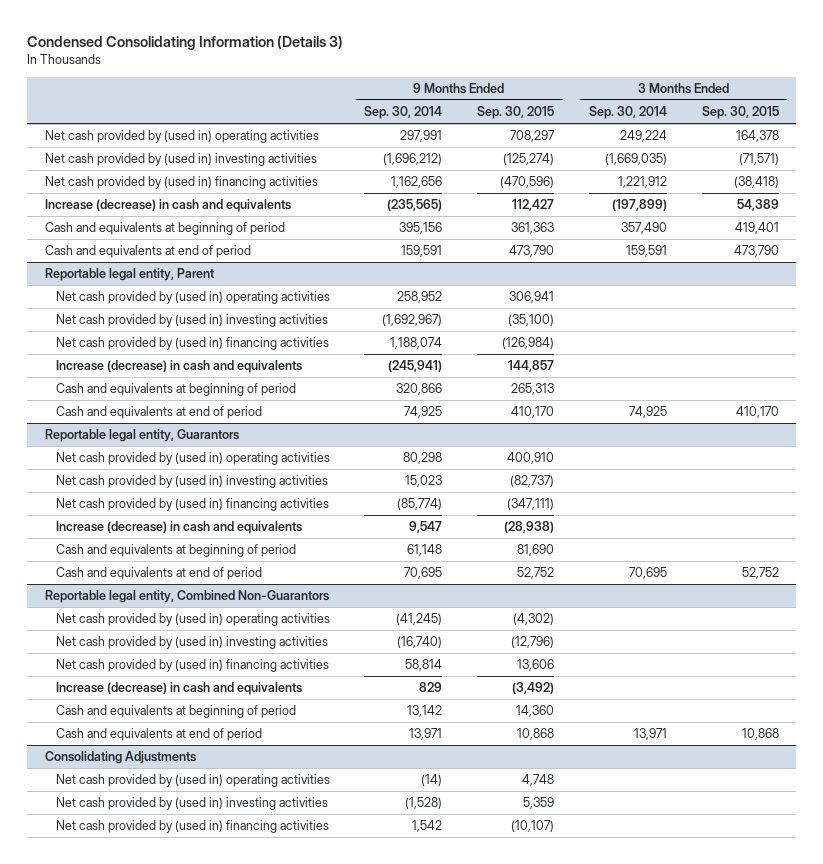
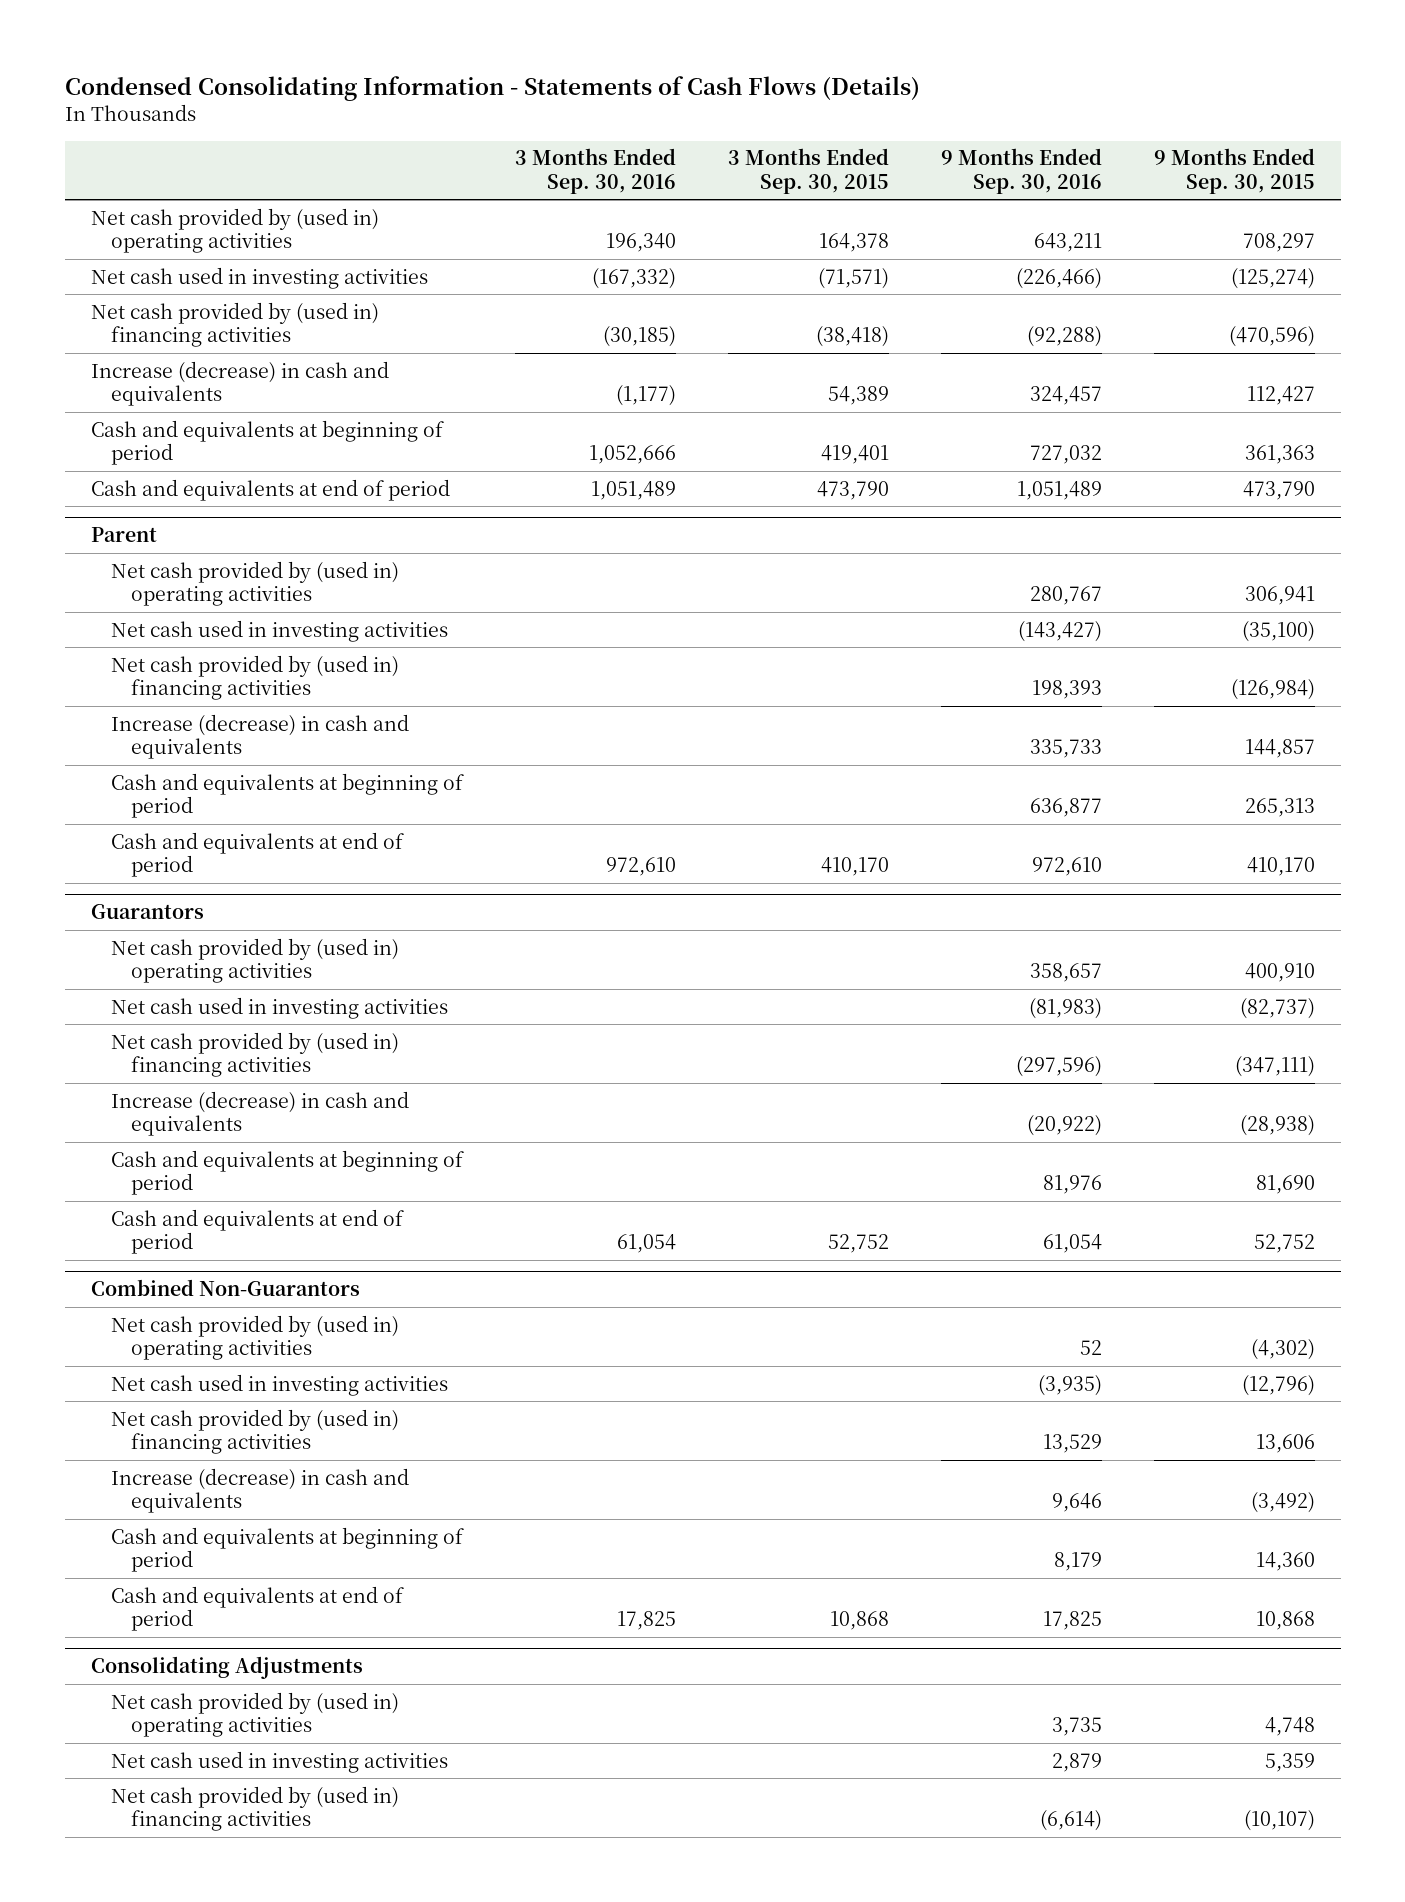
- Condensed Consolidating Information (Details 3)
+ Condensed Consolidating Information - Statements of Cash Flows (Details)
- | 9 Months Ended Sep. 30, 2014 | 9 Months Ended Sep. 30, 2015 | 3 Months Ended Sep. 30, 2014 | 3 Months Ended Sep. 30, 2015
+ | 3 Months Ended Sep. 30, 2016 | 3 Months Ended Sep. 30, 2015 | 9 Months Ended Sep. 30, 2016 | 9 Months Ended Sep. 30, 2015
- Net cash provided by (used in) investing activities | (1,696,212) | (125,274) | (1,669,035) | (71,571)
+ Net cash used in investing activities | (167,332) | (71,571) | (226,466) | (125,274)
- Reportable legal entity, Parent
+ Parent
- Net cash provided by (used in) investing activities | (1,692,967) | (35,100) | |
+ Net cash used in investing activities | | | (143,427) | (35,100)
- Reportable legal entity, Guarantors
+ Guarantors
- Net cash provided by (used in) investing activities | 15,023 | (82,737) | |
+ Net cash used in investing activities | | | (81,983) | (82,737)
- Reportable legal entity, Combined Non-Guarantors
+ Combined Non-Guarantors
- Net cash provided by (used in) investing activities | (16,740) | (12,796) | |
+ Net cash used in investing activities | | | (3,935) | (12,796)
@ Consolidating Adjustments
- Net cash provided by (used in) investing activities | (1,528) | 5,359 | |
+ Net cash used in investing activities | | | 2,879 | 5,359

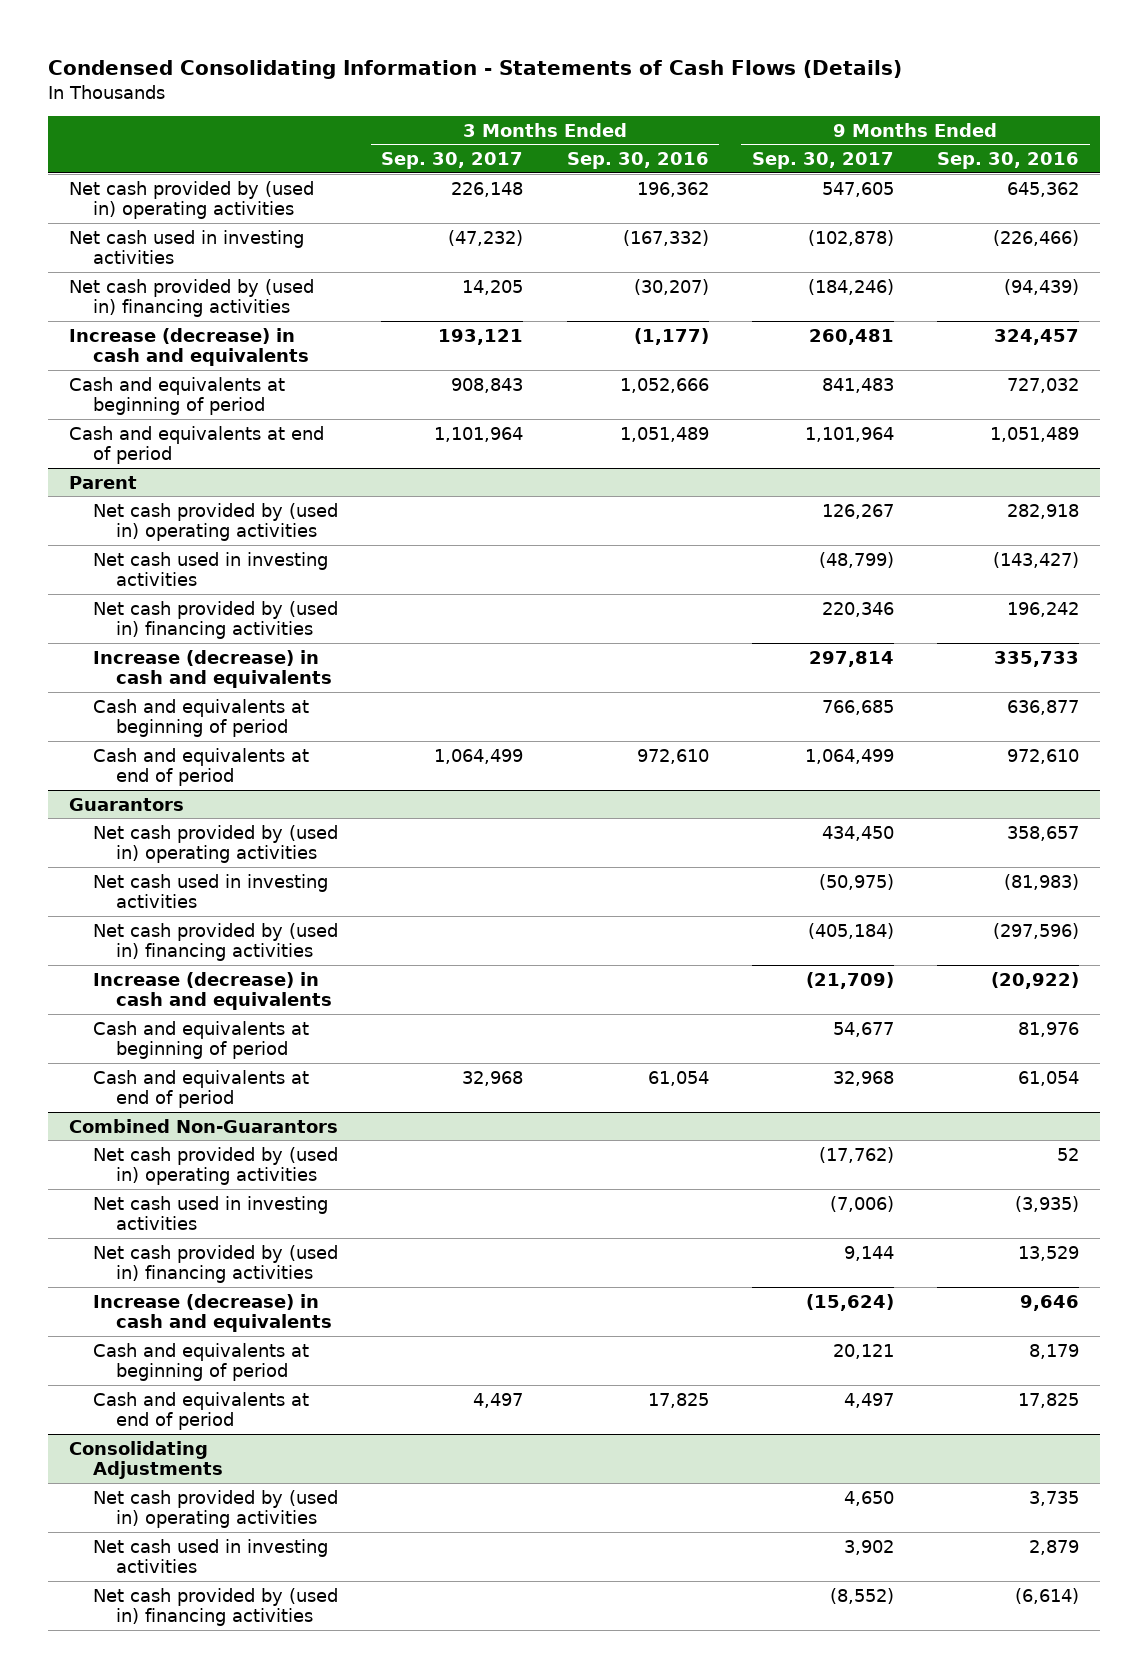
- | 3 Months Ended Sep. 30, 2016 | 3 Months Ended Sep. 30, 2015 | 9 Months Ended Sep. 30, 2016 | 9 Months Ended Sep. 30, 2015
+ | 3 Months Ended Sep. 30, 2017 | 3 Months Ended Sep. 30, 2016 | 9 Months Ended Sep. 30, 2017 | 9 Months Ended Sep. 30, 2016
- Net cash provided by (used in) operating activities | 196,340 | 164,378 | 643,211 | 708,297
+ Net cash provided by (used in) operating activities | 226,148 | 196,362 | 547,605 | 645,362
- Net cash provided by (used in) financing activities | (30,185) | (38,418) | (92,288) | (470,596)
+ Net cash provided by (used in) financing activities | 14,205 | (30,207) | (184,246) | (94,439)
@ Parent
- Net cash provided by (used in) operating activities | | | 280,767 | 306,941
+ Net cash provided by (used in) operating activities | | | 126,267 | 282,918
- Net cash provided by (used in) financing activities | | | 198,393 | (126,984)
+ Net cash provided by (used in) financing activities | | | 220,346 | 196,242

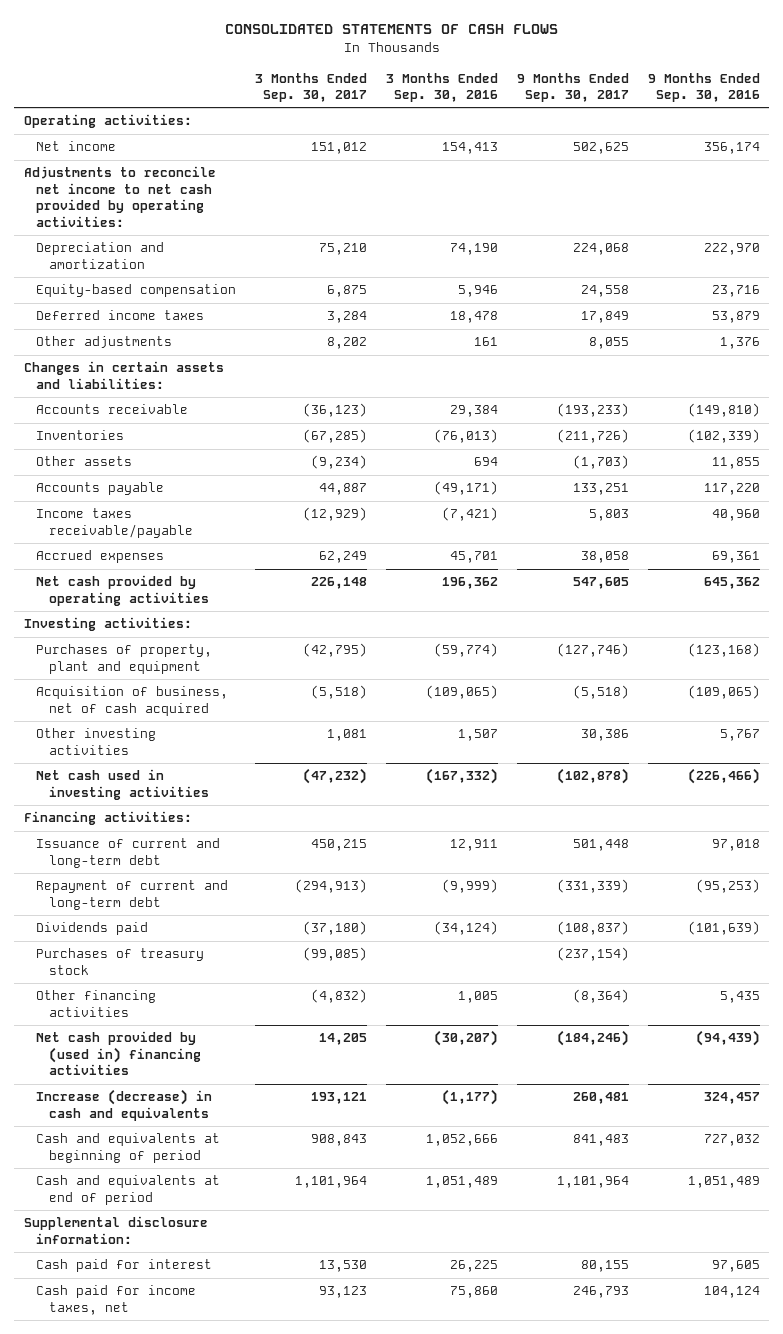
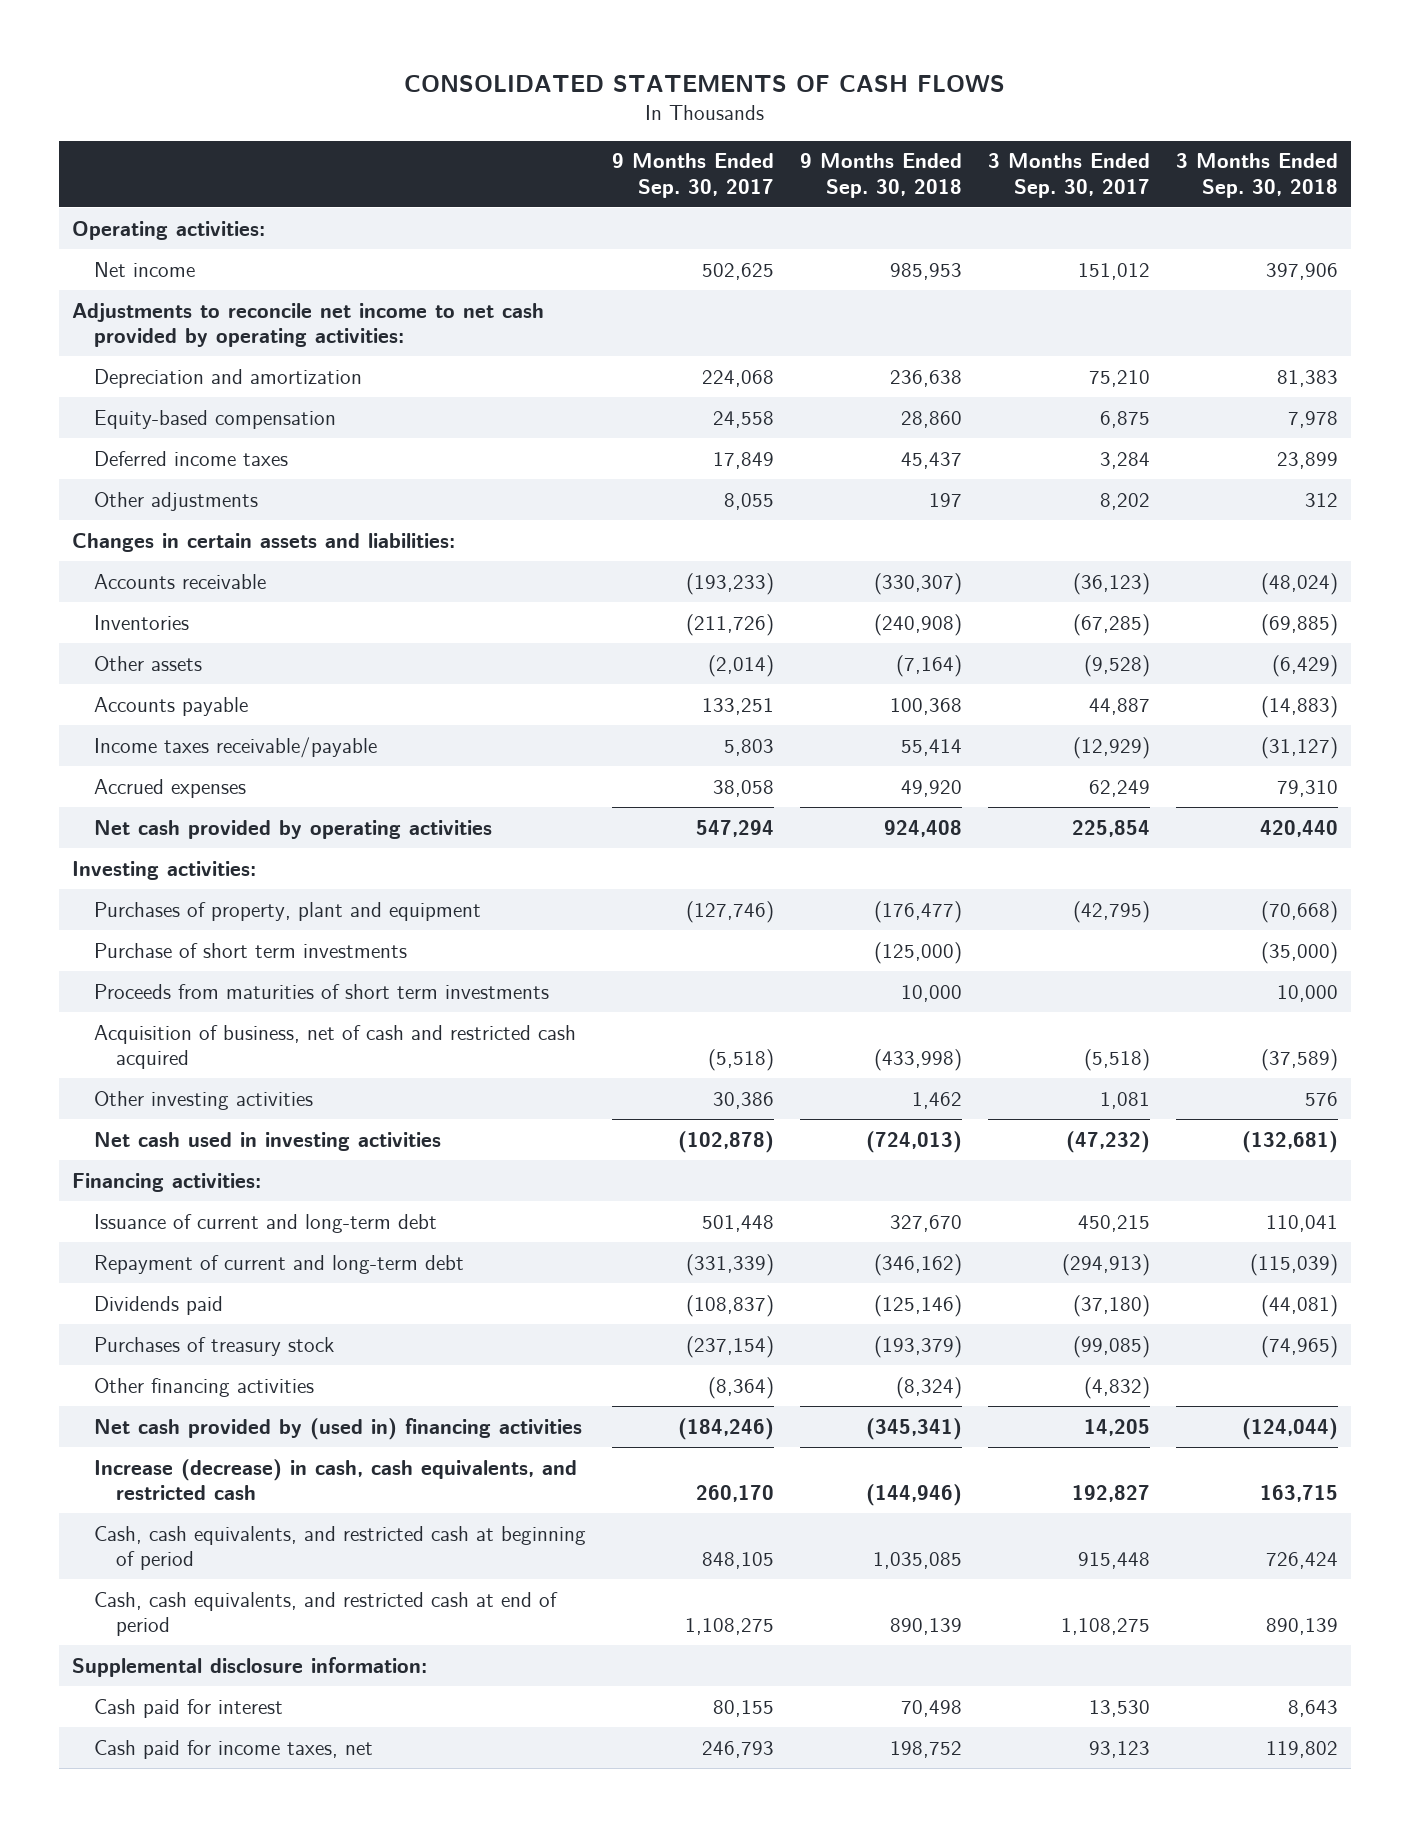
- | 3 Months Ended Sep. 30, 2017 | 3 Months Ended Sep. 30, 2016 | 9 Months Ended Sep. 30, 2017 | 9 Months Ended Sep. 30, 2016
+ | 9 Months Ended Sep. 30, 2017 | 9 Months Ended Sep. 30, 2018 | 3 Months Ended Sep. 30, 2017 | 3 Months Ended Sep. 30, 2018
- Other assets | (9,234) | 694 | (1,703) | 11,855
+ Other assets | (2,014) | (7,164) | (9,528) | (6,429)
- Net cash provided by operating activities | 226,148 | 196,362 | 547,605 | 645,362
+ Net cash provided by operating activities | 547,294 | 924,408 | 225,854 | 420,440
- Acquisition of business, net of cash acquired | (5,518) | (109,065) | (5,518) | (109,065)
+ Purchase of short term investments | | (125,000) | | (35,000)
+ Proceeds from maturities of short term investments | | 10,000 | | 10,000
+ Acquisition of business, net of cash and restricted cash acquired | (5,518) | (433,998) | (5,518) | (37,589)
- Increase (decrease) in cash and equivalents | 193,121 | (1,177) | 260,481 | 324,457
- Cash and equivalents at beginning of period | 908,843 | 1,052,666 | 841,483 | 727,032
- Cash and equivalents at end of period | 1,101,964 | 1,051,489 | 1,101,964 | 1,051,489
+ Increase (decrease) in cash, cash equivalents, and restricted cash | 260,170 | (144,946) | 192,827 | 163,715
+ Cash, cash equivalents, and restricted cash at beginning of period | 848,105 | 1,035,085 | 915,448 | 726,424
+ Cash, cash equivalents, and restricted cash at end of period | 1,108,275 | 890,139 | 1,108,275 | 890,139

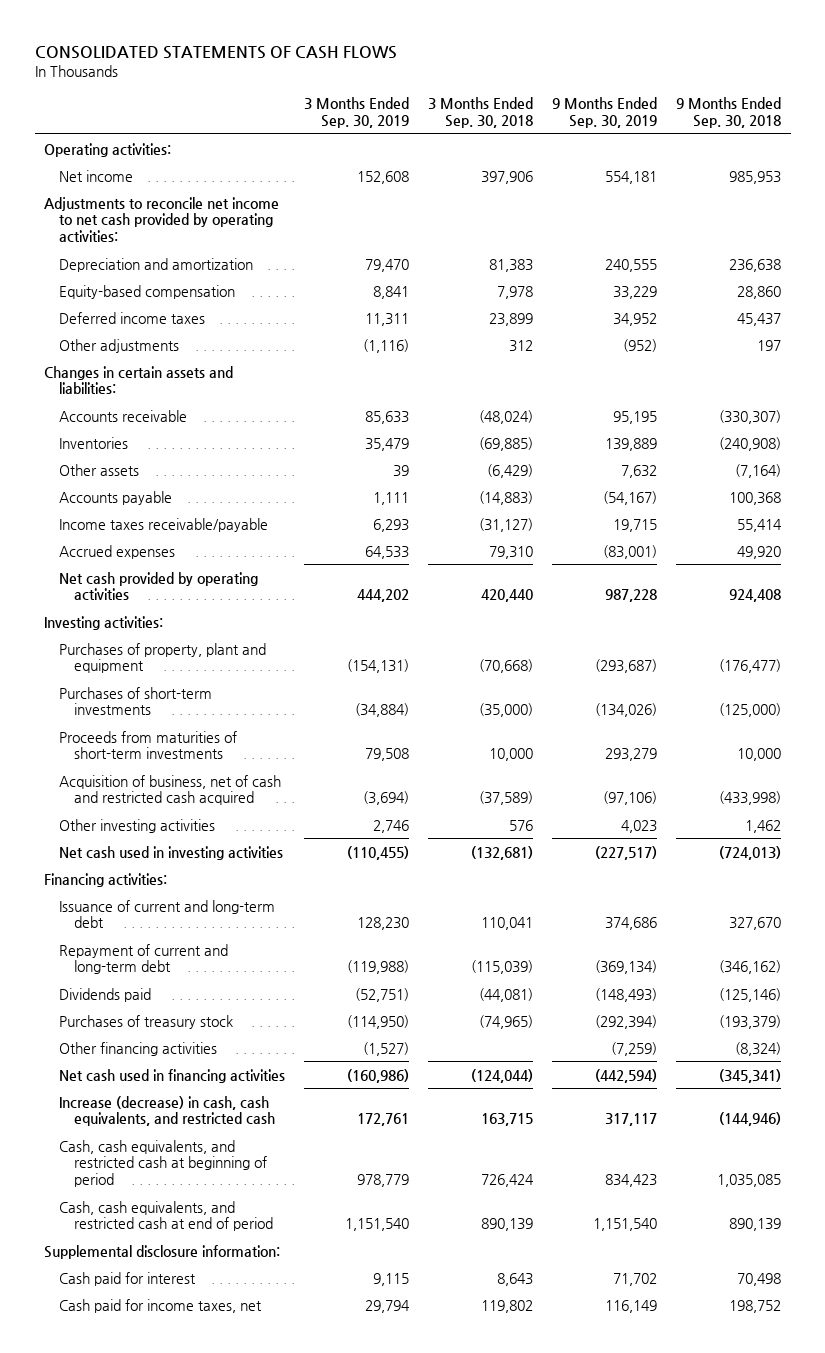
- | 9 Months Ended Sep. 30, 2017 | 9 Months Ended Sep. 30, 2018 | 3 Months Ended Sep. 30, 2017 | 3 Months Ended Sep. 30, 2018
+ | 3 Months Ended Sep. 30, 2019 | 3 Months Ended Sep. 30, 2018 | 9 Months Ended Sep. 30, 2019 | 9 Months Ended Sep. 30, 2018
- Purchase of short term investments | | (125,000) | | (35,000)
- Proceeds from maturities of short term investments | | 10,000 | | 10,000
+ Purchases of short-term investments | (34,884) | (35,000) | (134,026) | (125,000)
+ Proceeds from maturities of short-term investments | 79,508 | 10,000 | 293,279 | 10,000
- Net cash provided by (used in) financing activities | (184,246) | (345,341) | 14,205 | (124,044)
+ Net cash used in financing activities | (160,986) | (124,044) | (442,594) | (345,341)

